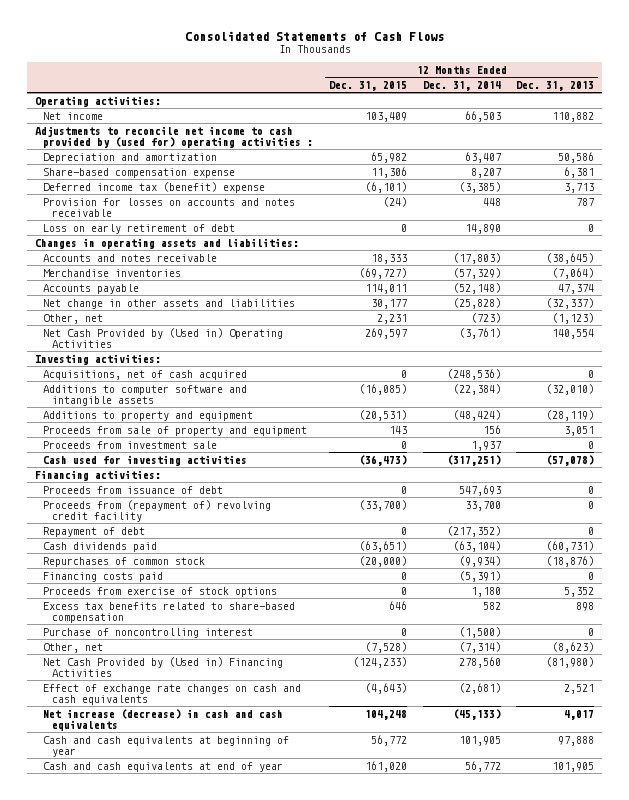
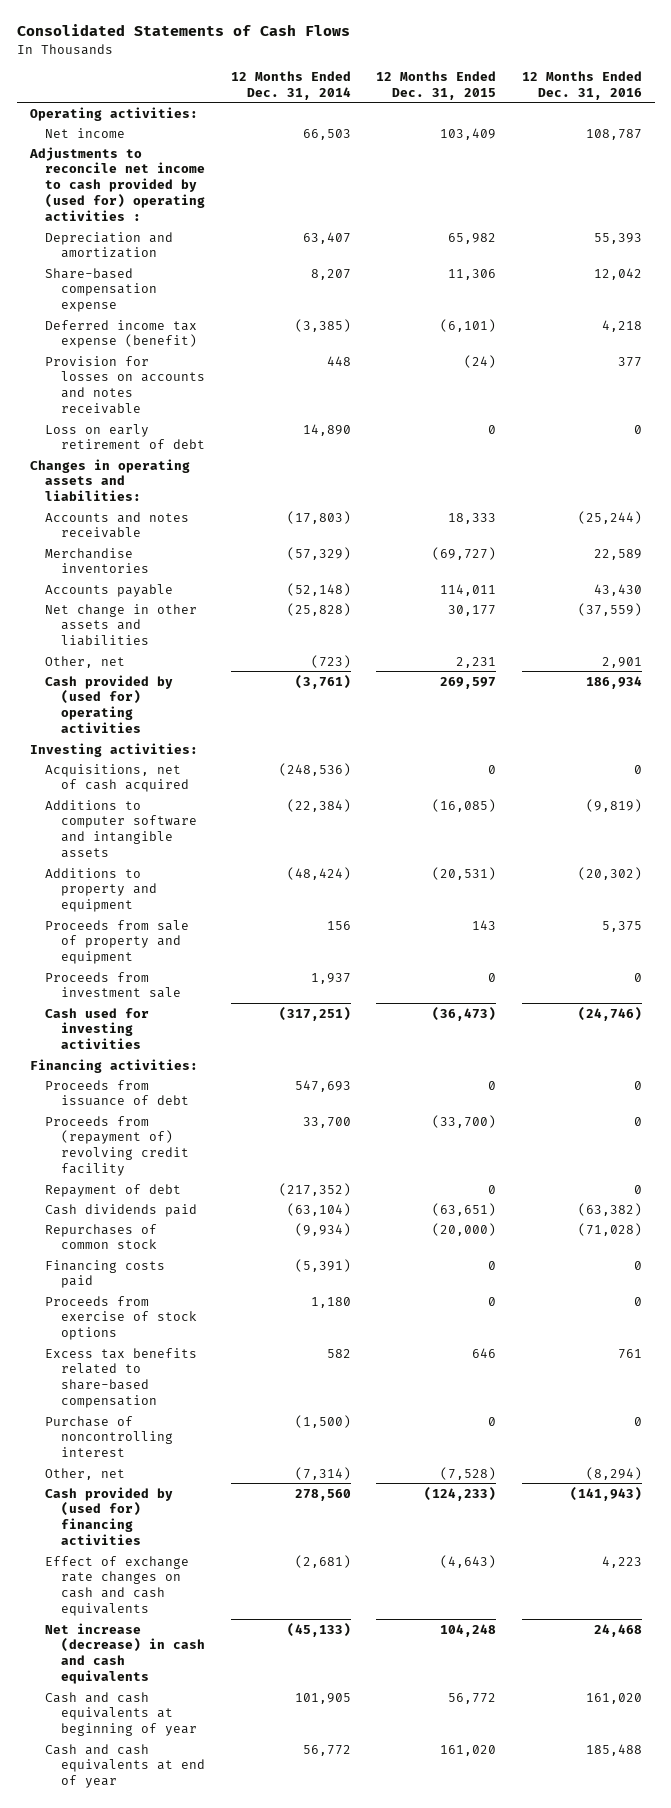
- | 12 Months Ended Dec. 31, 2015 | 12 Months Ended Dec. 31, 2014 | 12 Months Ended Dec. 31, 2013
+ | 12 Months Ended Dec. 31, 2014 | 12 Months Ended Dec. 31, 2015 | 12 Months Ended Dec. 31, 2016
- Deferred income tax (benefit) expense | (6,101) | (3,385) | 3,713
+ Deferred income tax expense (benefit) | (3,385) | (6,101) | 4,218
- Net Cash Provided by (Used in) Operating Activities | 269,597 | (3,761) | 140,554
+ Cash provided by (used for) operating activities | (3,761) | 269,597 | 186,934
- Net Cash Provided by (Used in) Financing Activities | (124,233) | 278,560 | (81,980)
+ Cash provided by (used for) financing activities | 278,560 | (124,233) | (141,943)

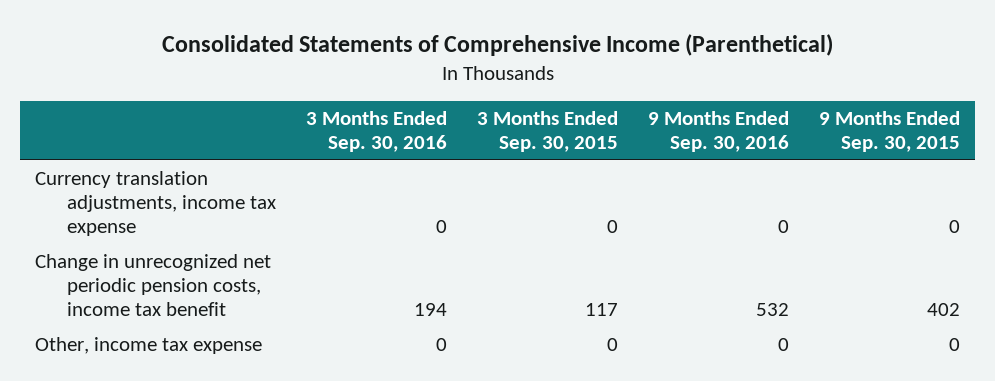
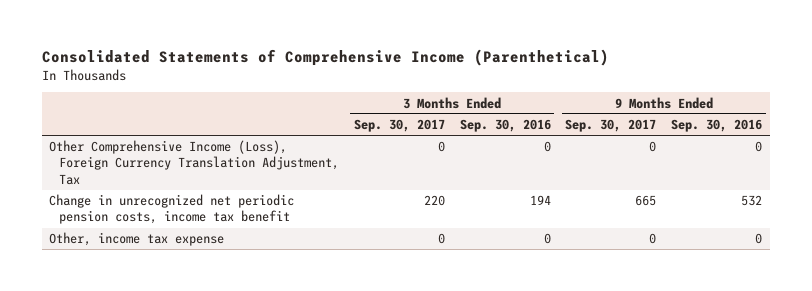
- | 3 Months Ended Sep. 30, 2016 | 3 Months Ended Sep. 30, 2015 | 9 Months Ended Sep. 30, 2016 | 9 Months Ended Sep. 30, 2015
+ | 3 Months Ended Sep. 30, 2017 | 3 Months Ended Sep. 30, 2016 | 9 Months Ended Sep. 30, 2017 | 9 Months Ended Sep. 30, 2016
- Currency translation adjustments, income tax expense | 0 | 0 | 0 | 0
+ Other Comprehensive Income (Loss), Foreign Currency Translation Adjustment, Tax | 0 | 0 | 0 | 0

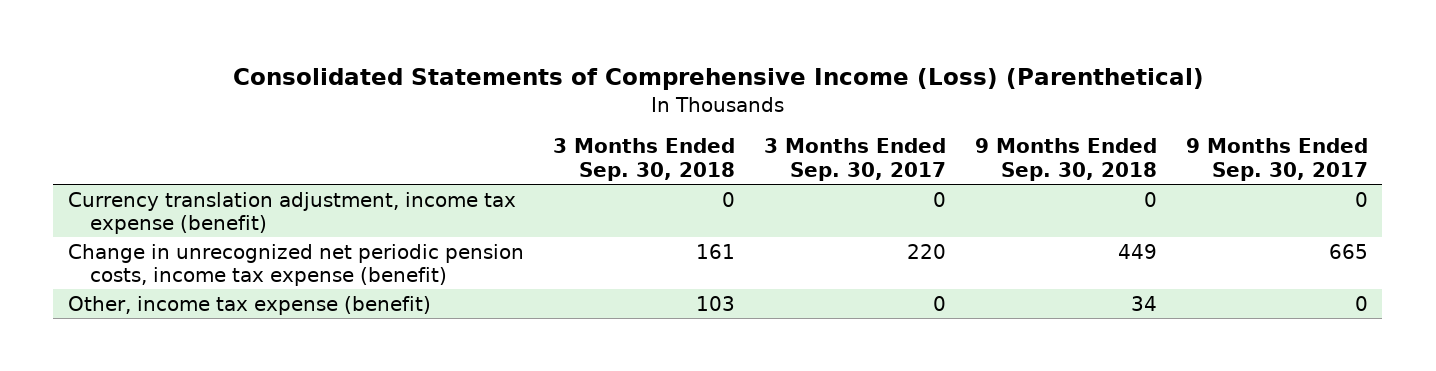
- Consolidated Statements of Comprehensive Income (Parenthetical)
+ Consolidated Statements of Comprehensive Income (Loss) (Parenthetical)
- | 3 Months Ended Sep. 30, 2017 | 3 Months Ended Sep. 30, 2016 | 9 Months Ended Sep. 30, 2017 | 9 Months Ended Sep. 30, 2016
+ | 3 Months Ended Sep. 30, 2018 | 3 Months Ended Sep. 30, 2017 | 9 Months Ended Sep. 30, 2018 | 9 Months Ended Sep. 30, 2017
- Other Comprehensive Income (Loss), Foreign Currency Translation Adjustment, Tax | 0 | 0 | 0 | 0
- Change in unrecognized net periodic pension costs, income tax benefit | 220 | 194 | 665 | 532
- Other, income tax expense | 0 | 0 | 0 | 0
+ Currency translation adjustment, income tax expense (benefit) | 0 | 0 | 0 | 0
+ Change in unrecognized net periodic pension costs, income tax expense (benefit) | 161 | 220 | 449 | 665
+ Other, income tax expense (benefit) | 103 | 0 | 34 | 0

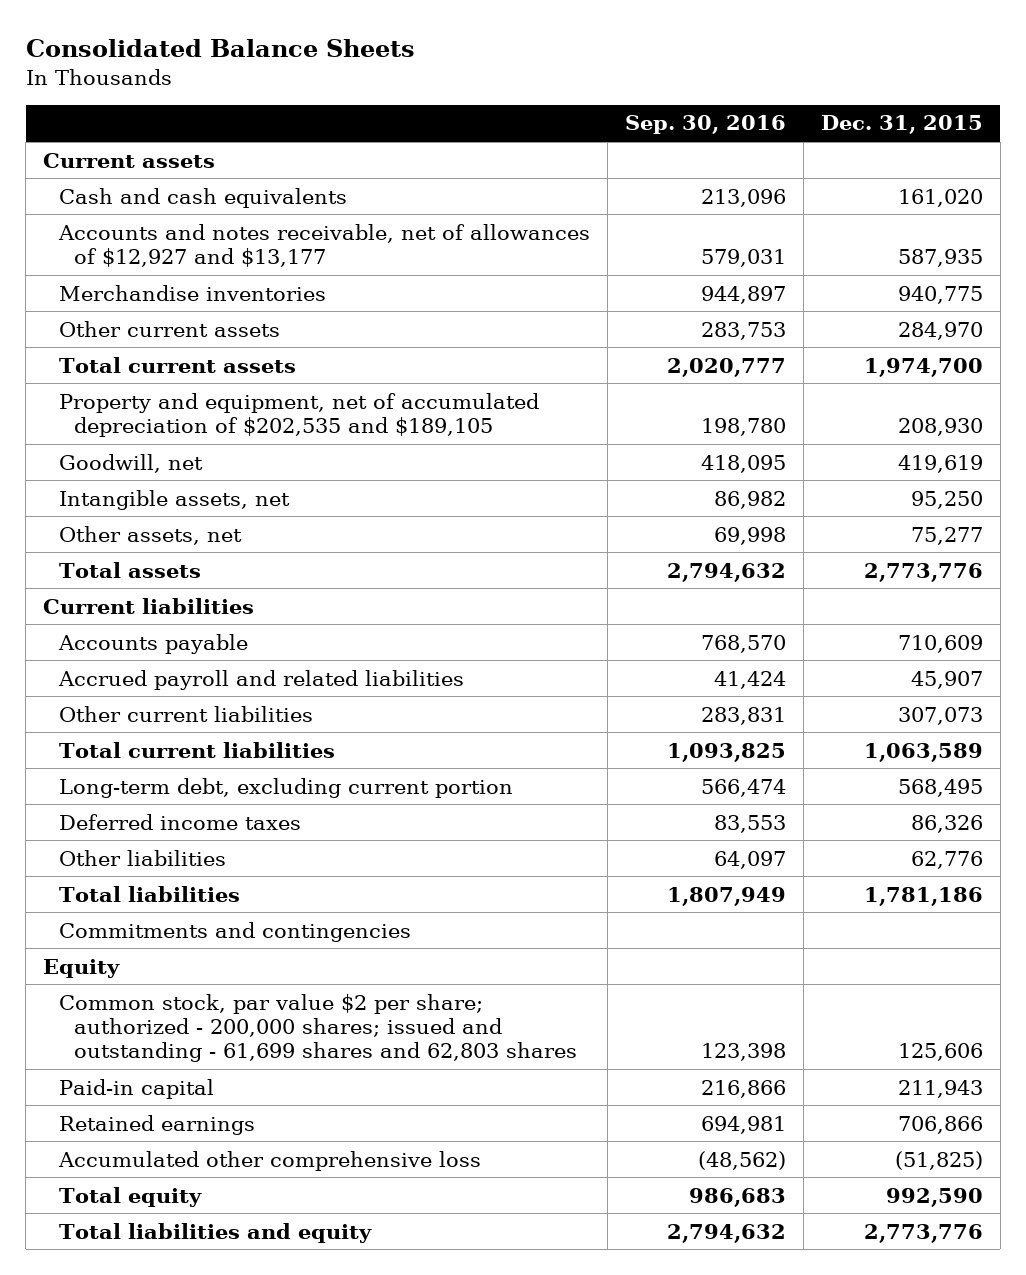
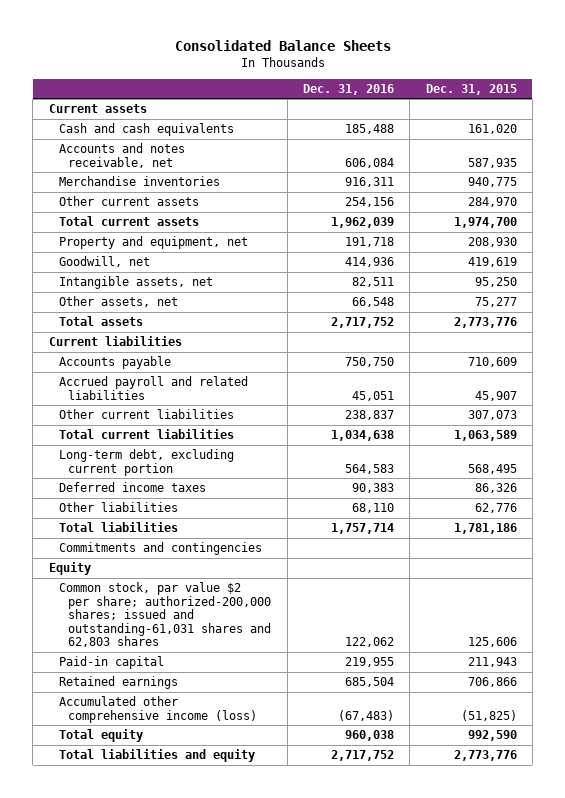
- | Sep. 30, 2016 | Dec. 31, 2015
+ | Dec. 31, 2016 | Dec. 31, 2015
- Accounts and notes receivable, net of allowances of $12,927 and $13,177 | 579,031 | 587,935
+ Accounts and notes receivable, net | 606,084 | 587,935
- Property and equipment, net of accumulated depreciation of $202,535 and $189,105 | 198,780 | 208,930
+ Property and equipment, net | 191,718 | 208,930
- Common stock, par value $2 per share; authorized - 200,000 shares; issued and outstanding - 61,699 shares and 62,803 shares | 123,398 | 125,606
+ Common stock, par value $2 per share; authorized-200,000 shares; issued and outstanding-61,031 shares and 62,803 shares | 122,062 | 125,606
- Accumulated other comprehensive loss | (48,562) | (51,825)
+ Accumulated other comprehensive income (loss) | (67,483) | (51,825)

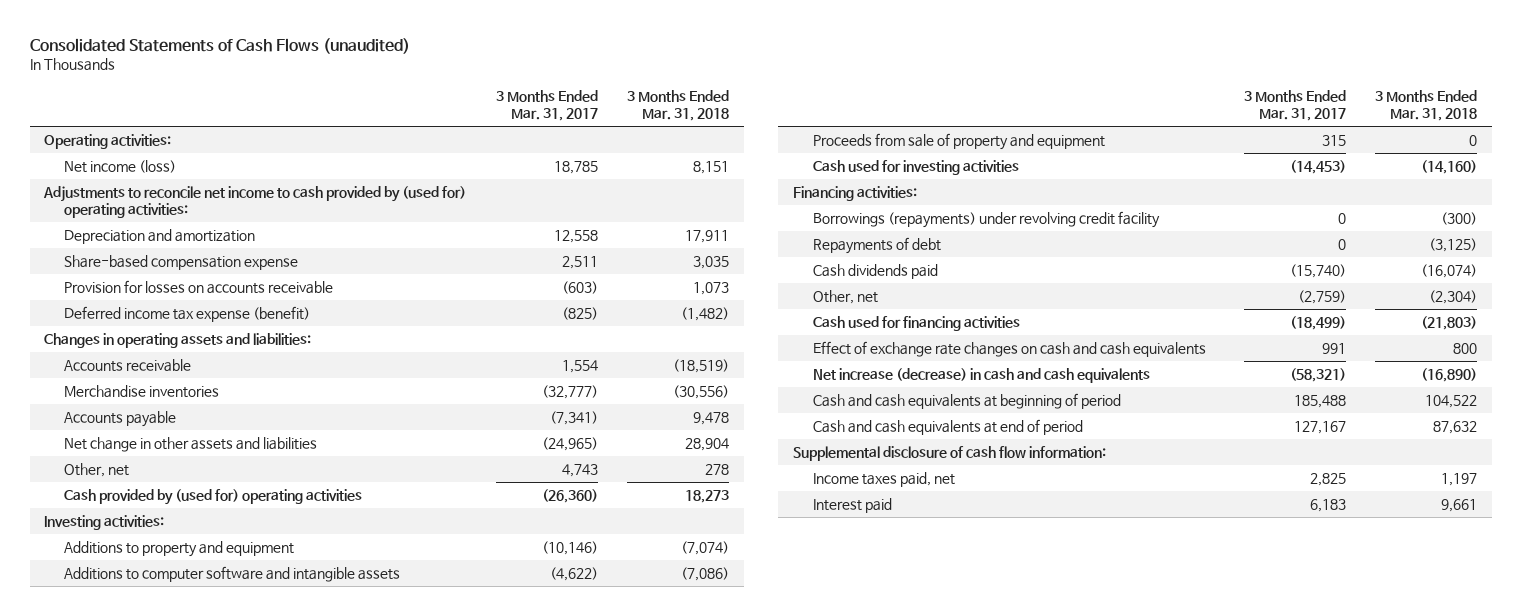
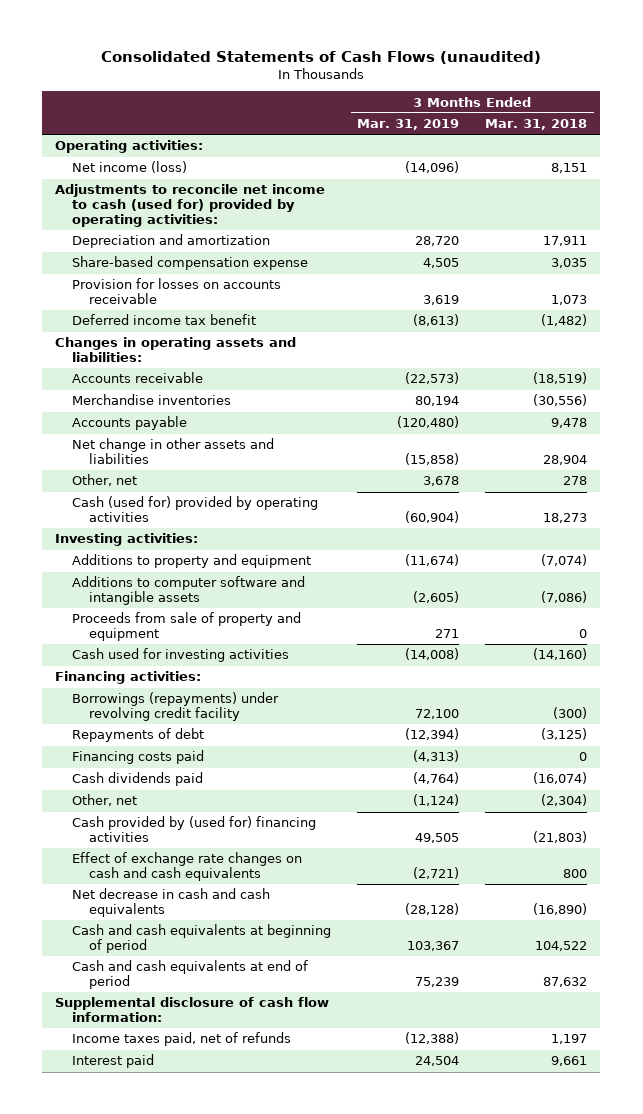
- | 3 Months Ended Mar. 31, 2017 | 3 Months Ended Mar. 31, 2018
+ | 3 Months Ended Mar. 31, 2019 | 3 Months Ended Mar. 31, 2018
- Adjustments to reconcile net income to cash provided by (used for) operating activities:
+ Adjustments to reconcile net income to cash (used for) provided by operating activities:
- Deferred income tax expense (benefit) | (825) | (1,482)
+ Deferred income tax benefit | (8,613) | (1,482)
- Cash provided by (used for) operating activities | (26,360) | 18,273
+ Cash (used for) provided by operating activities | (60,904) | 18,273
+ Financing costs paid | (4,313) | 0
- Cash used for financing activities | (18,499) | (21,803)
+ Cash provided by (used for) financing activities | 49,505 | (21,803)
- Net increase (decrease) in cash and cash equivalents | (58,321) | (16,890)
+ Net decrease in cash and cash equivalents | (28,128) | (16,890)
- Income taxes paid, net | 2,825 | 1,197
+ Income taxes paid, net of refunds | (12,388) | 1,197

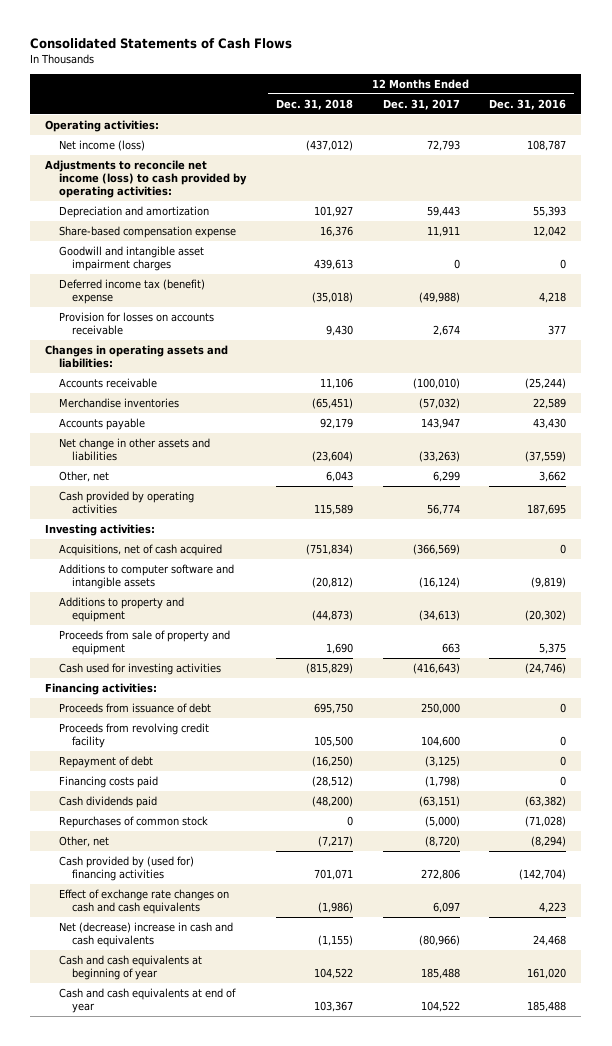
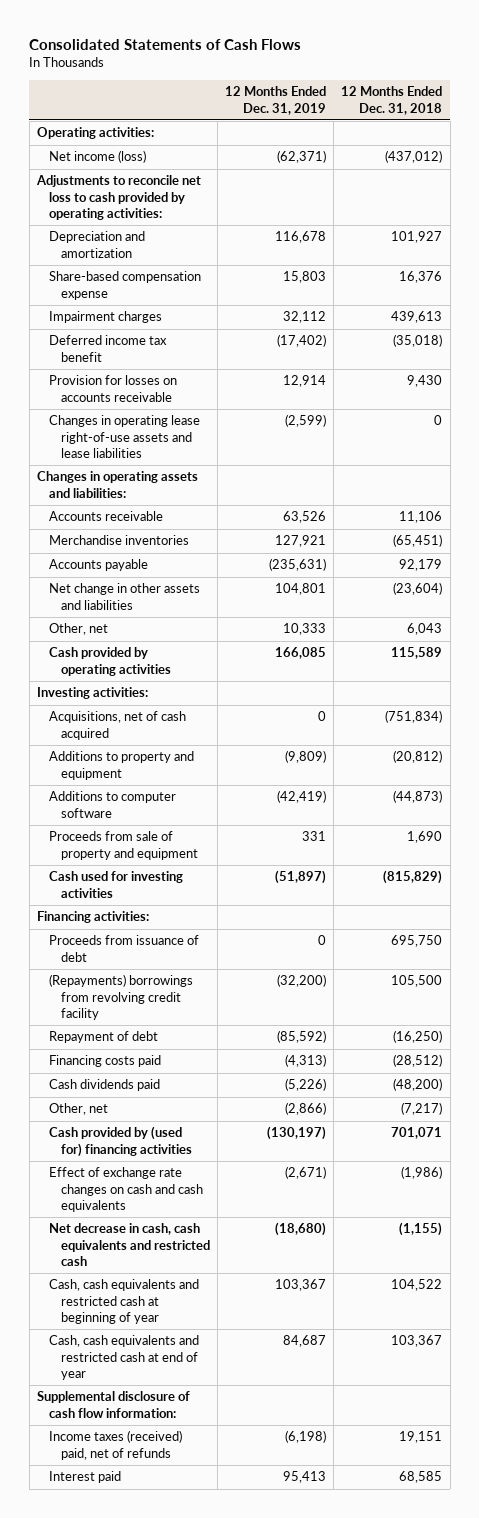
- | 12 Months Ended Dec. 31, 2018 | 12 Months Ended Dec. 31, 2017 | 12 Months Ended Dec. 31, 2016
+ | 12 Months Ended Dec. 31, 2019 | 12 Months Ended Dec. 31, 2018
- Adjustments to reconcile net income (loss) to cash provided by operating activities:
+ Adjustments to reconcile net loss to cash provided by operating activities:
- Goodwill and intangible asset impairment charges | 439,613 | 0 | 0
- Deferred income tax (benefit) expense | (35,018) | (49,988) | 4,218
+ Impairment charges | 32,112 | 439,613
+ Deferred income tax benefit | (17,402) | (35,018)
+ Changes in operating lease right-of-use assets and lease liabilities | (2,599) | 0
- Additions to computer software and intangible assets | (20,812) | (16,124) | (9,819)
- Additions to property and equipment | (44,873) | (34,613) | (20,302)
+ Additions to property and equipment | (9,809) | (20,812)
+ Additions to computer software | (42,419) | (44,873)
- Proceeds from revolving credit facility | 105,500 | 104,600 | 0
+ (Repayments) borrowings from revolving credit facility | (32,200) | 105,500
- Repurchases of common stock | 0 | (5,000) | (71,028)
- Net (decrease) increase in cash and cash equivalents | (1,155) | (80,966) | 24,468
- Cash and cash equivalents at beginning of year | 104,522 | 185,488 | 161,020
- Cash and cash equivalents at end of year | 103,367 | 104,522 | 185,488
+ Net decrease in cash, cash equivalents and restricted cash | (18,680) | (1,155)
+ Cash, cash equivalents and restricted cash at beginning of year | 103,367 | 104,522
+ Cash, cash equivalents and restricted cash at end of year | 84,687 | 103,367
+ Supplemental disclosure of cash flow information:
+ Income taxes (received) paid, net of refunds | (6,198) | 19,151
+ Interest paid | 95,413 | 68,585

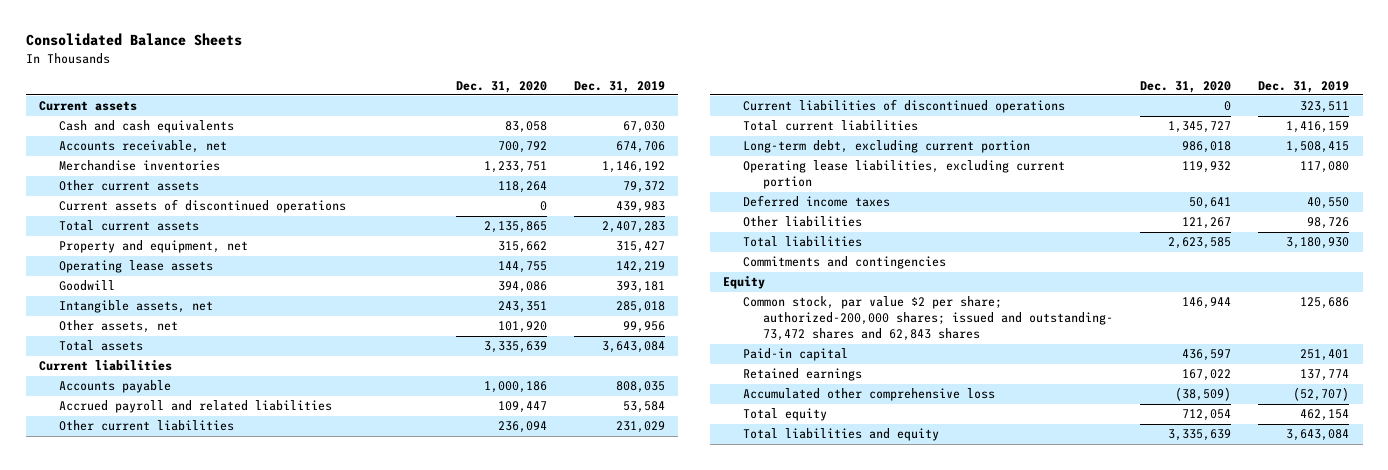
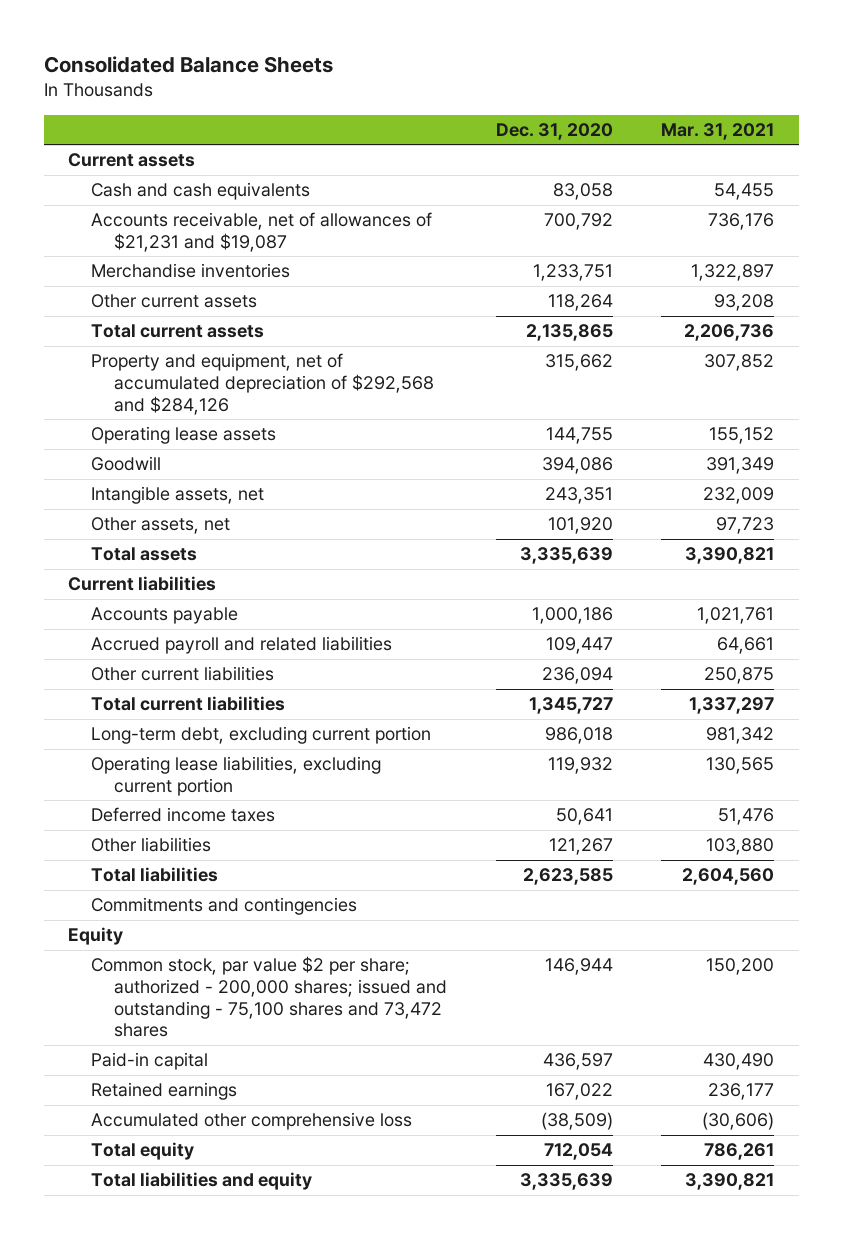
- | Dec. 31, 2020 | Dec. 31, 2019
+ | Dec. 31, 2020 | Mar. 31, 2021
- Accounts receivable, net | 700,792 | 674,706
+ Accounts receivable, net of allowances of $21,231 and $19,087 | 700,792 | 736,176
- Current assets of discontinued operations | 0 | 439,983
- Property and equipment, net | 315,662 | 315,427
+ Property and equipment, net of accumulated depreciation of $292,568 and $284,126 | 315,662 | 307,852
- Current liabilities of discontinued operations | 0 | 323,511
- Common stock, par value $2 per share; authorized-200,000 shares; issued and outstanding- 73,472 shares and 62,843 shares | 146,944 | 125,686
+ Common stock, par value $2 per share; authorized - 200,000 shares; issued and outstanding - 75,100 shares and 73,472 shares | 146,944 | 150,200

